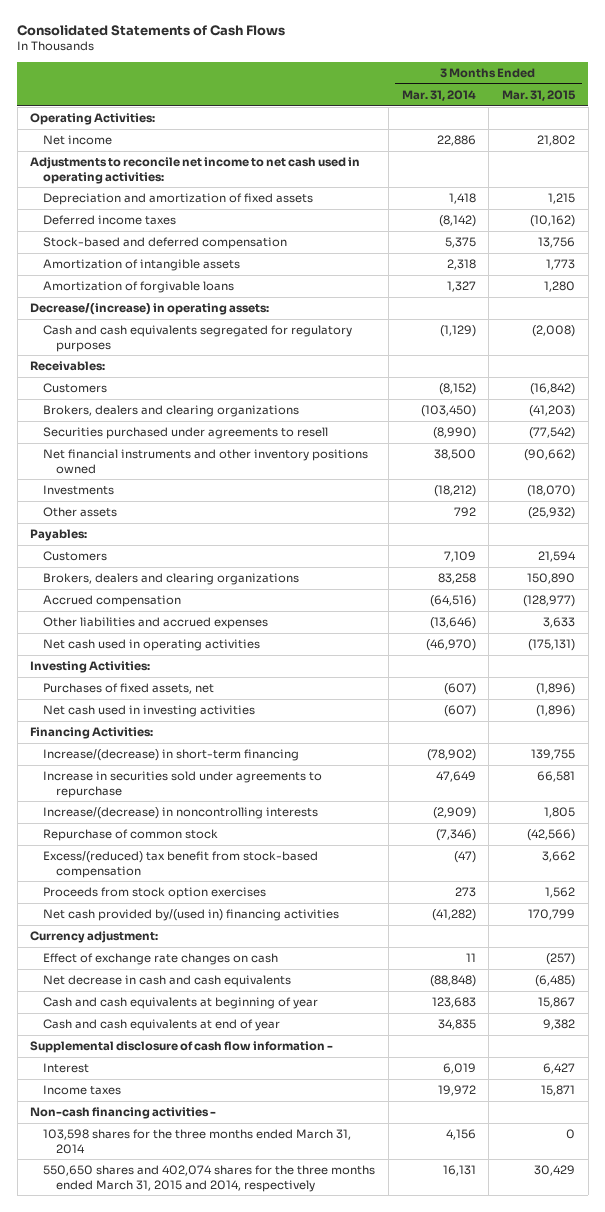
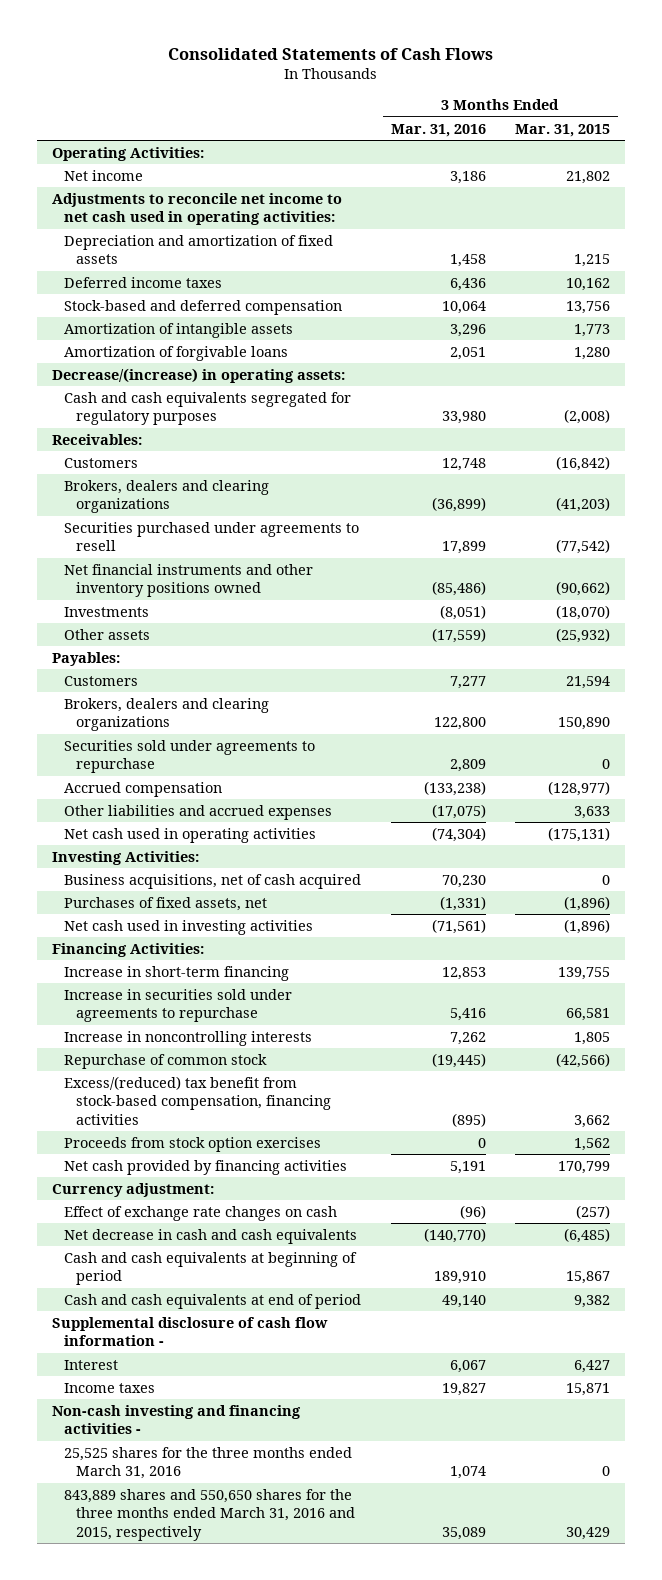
- | 3 Months Ended Mar. 31, 2014 | 3 Months Ended Mar. 31, 2015
+ | 3 Months Ended Mar. 31, 2016 | 3 Months Ended Mar. 31, 2015
- Deferred income taxes | (8,142) | (10,162)
+ Deferred income taxes | 6,436 | 10,162
+ Securities sold under agreements to repurchase | 2,809 | 0
+ Business acquisitions, net of cash acquired | 70,230 | 0
- Increase/(decrease) in short-term financing | (78,902) | 139,755
+ Increase in short-term financing | 12,853 | 139,755
- Increase/(decrease) in noncontrolling interests | (2,909) | 1,805
+ Increase in noncontrolling interests | 7,262 | 1,805
- Excess/(reduced) tax benefit from stock-based compensation | (47) | 3,662
+ Excess/(reduced) tax benefit from stock-based compensation, financing activities | (895) | 3,662
- Net cash provided by/(used in) financing activities | (41,282) | 170,799
+ Net cash provided by financing activities | 5,191 | 170,799
- Cash and cash equivalents at beginning of year | 123,683 | 15,867
- Cash and cash equivalents at end of year | 34,835 | 9,382
+ Cash and cash equivalents at beginning of period | 189,910 | 15,867
+ Cash and cash equivalents at end of period | 49,140 | 9,382
- Non-cash financing activities -
- 103,598 shares for the three months ended March 31, 2014 | 4,156 | 0
- 550,650 shares and 402,074 shares for the three months ended March 31, 2015 and 2014, respectively | 16,131 | 30,429
+ Non-cash investing and financing activities -
+ 25,525 shares for the three months ended March 31, 2016 | 1,074 | 0
+ 843,889 shares and 550,650 shares for the three months ended March 31, 2016 and 2015, respectively | 35,089 | 30,429

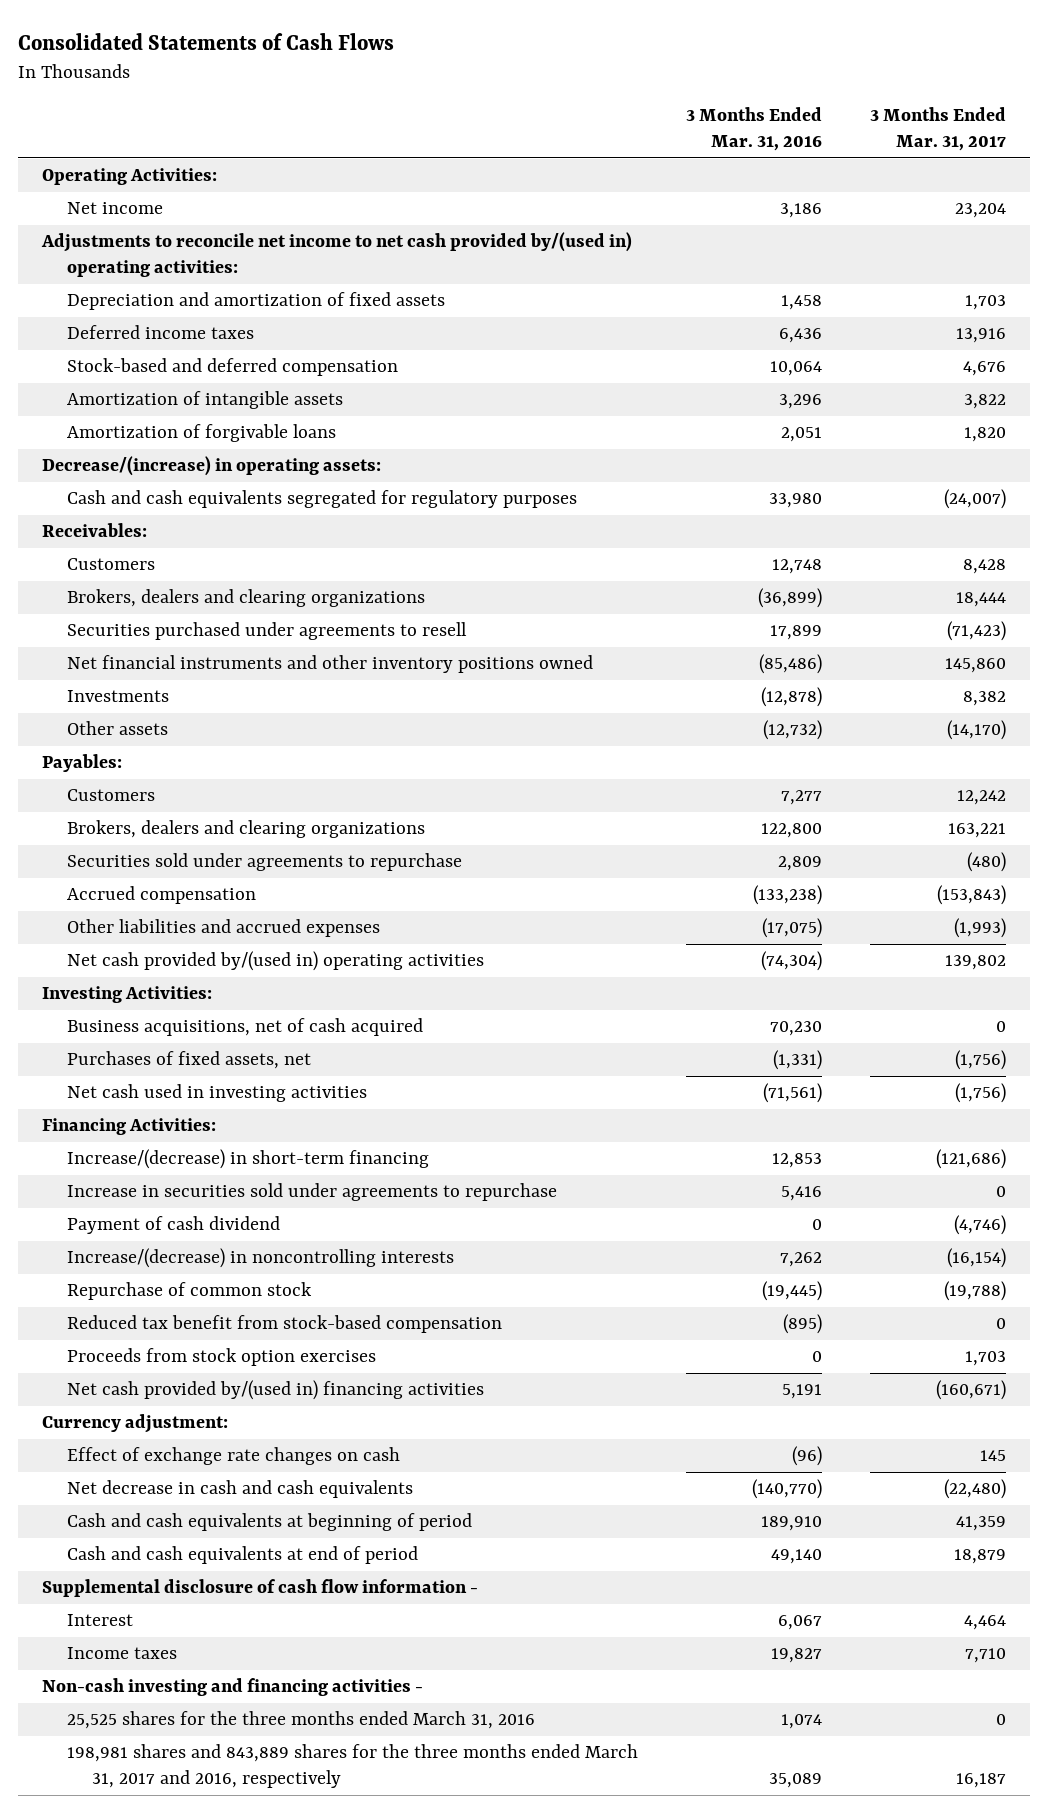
- | 3 Months Ended Mar. 31, 2016 | 3 Months Ended Mar. 31, 2015
+ | 3 Months Ended Mar. 31, 2016 | 3 Months Ended Mar. 31, 2017
- Adjustments to reconcile net income to net cash used in operating activities:
+ Adjustments to reconcile net income to net cash provided by/(used in) operating activities:
- Investments | (8,051) | (18,070)
- Other assets | (17,559) | (25,932)
+ Investments | (12,878) | 8,382
+ Other assets | (12,732) | (14,170)
- Net cash used in operating activities | (74,304) | (175,131)
+ Net cash provided by/(used in) operating activities | (74,304) | 139,802
- Increase in short-term financing | 12,853 | 139,755
+ Increase/(decrease) in short-term financing | 12,853 | (121,686)
- Increase in noncontrolling interests | 7,262 | 1,805
+ Payment of cash dividend | 0 | (4,746)
+ Increase/(decrease) in noncontrolling interests | 7,262 | (16,154)
- Excess/(reduced) tax benefit from stock-based compensation, financing activities | (895) | 3,662
+ Reduced tax benefit from stock-based compensation | (895) | 0
- Net cash provided by financing activities | 5,191 | 170,799
+ Net cash provided by/(used in) financing activities | 5,191 | (160,671)
- 843,889 shares and 550,650 shares for the three months ended March 31, 2016 and 2015, respectively | 35,089 | 30,429
+ 198,981 shares and 843,889 shares for the three months ended March 31, 2017 and 2016, respectively | 35,089 | 16,187

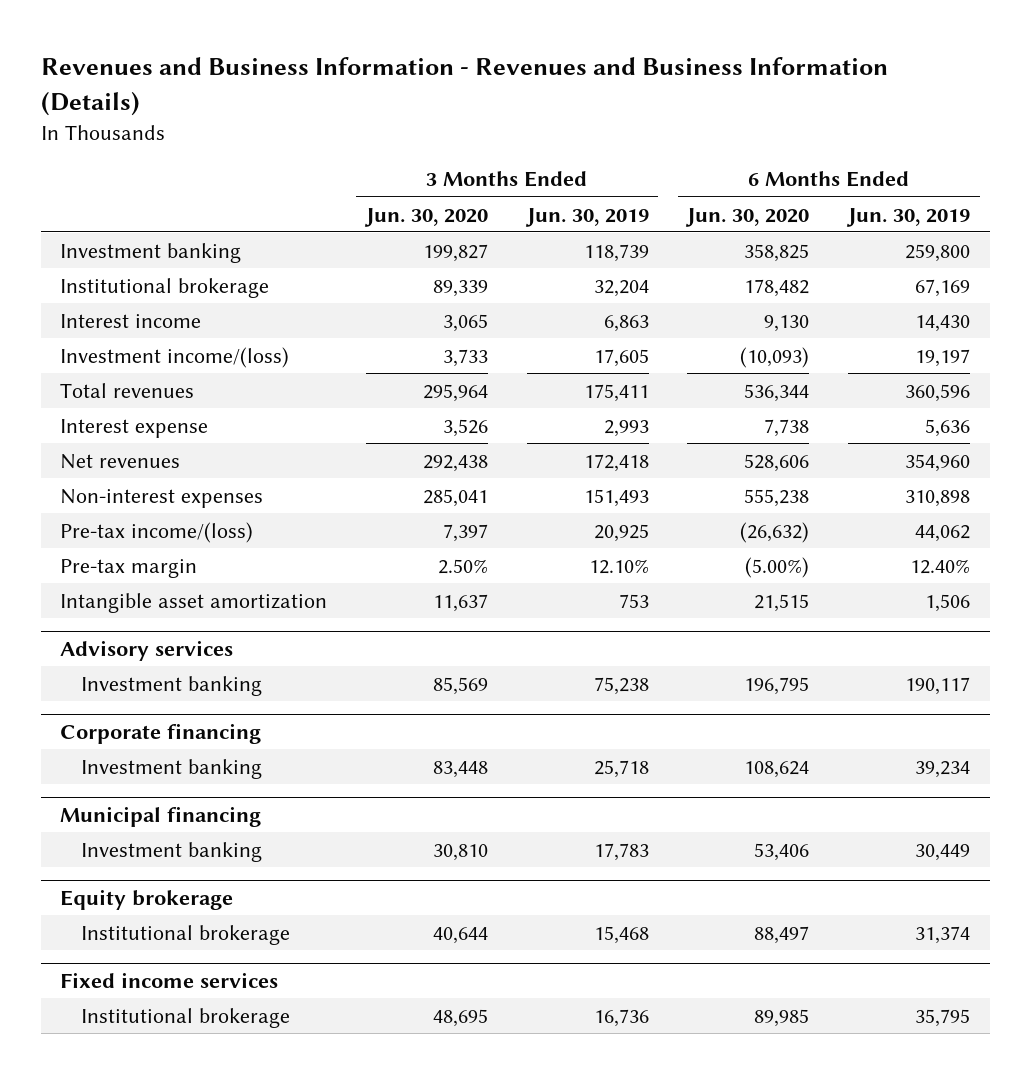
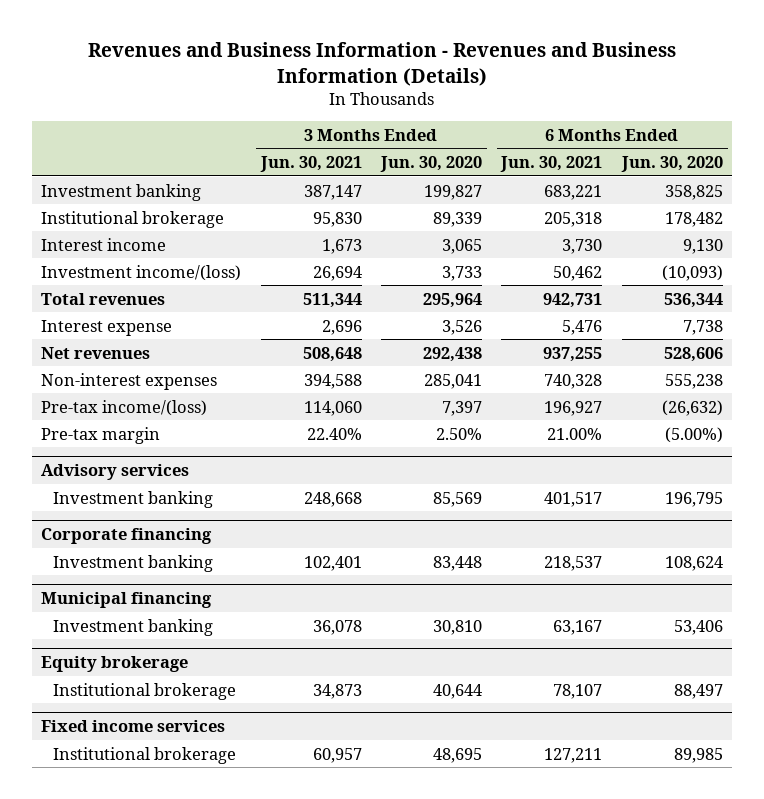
- | 3 Months Ended Jun. 30, 2020 | 3 Months Ended Jun. 30, 2019 | 6 Months Ended Jun. 30, 2020 | 6 Months Ended Jun. 30, 2019
+ | 3 Months Ended Jun. 30, 2021 | 3 Months Ended Jun. 30, 2020 | 6 Months Ended Jun. 30, 2021 | 6 Months Ended Jun. 30, 2020
- Intangible asset amortization | 11,637 | 753 | 21,515 | 1,506

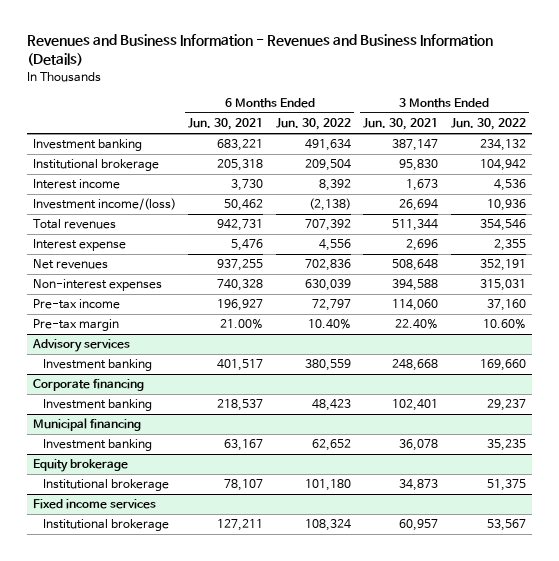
- | 3 Months Ended Jun. 30, 2021 | 3 Months Ended Jun. 30, 2020 | 6 Months Ended Jun. 30, 2021 | 6 Months Ended Jun. 30, 2020
+ | 6 Months Ended Jun. 30, 2021 | 6 Months Ended Jun. 30, 2022 | 3 Months Ended Jun. 30, 2021 | 3 Months Ended Jun. 30, 2022
- Pre-tax income/(loss) | 114,060 | 7,397 | 196,927 | (26,632)
+ Pre-tax income | 196,927 | 72,797 | 114,060 | 37,160

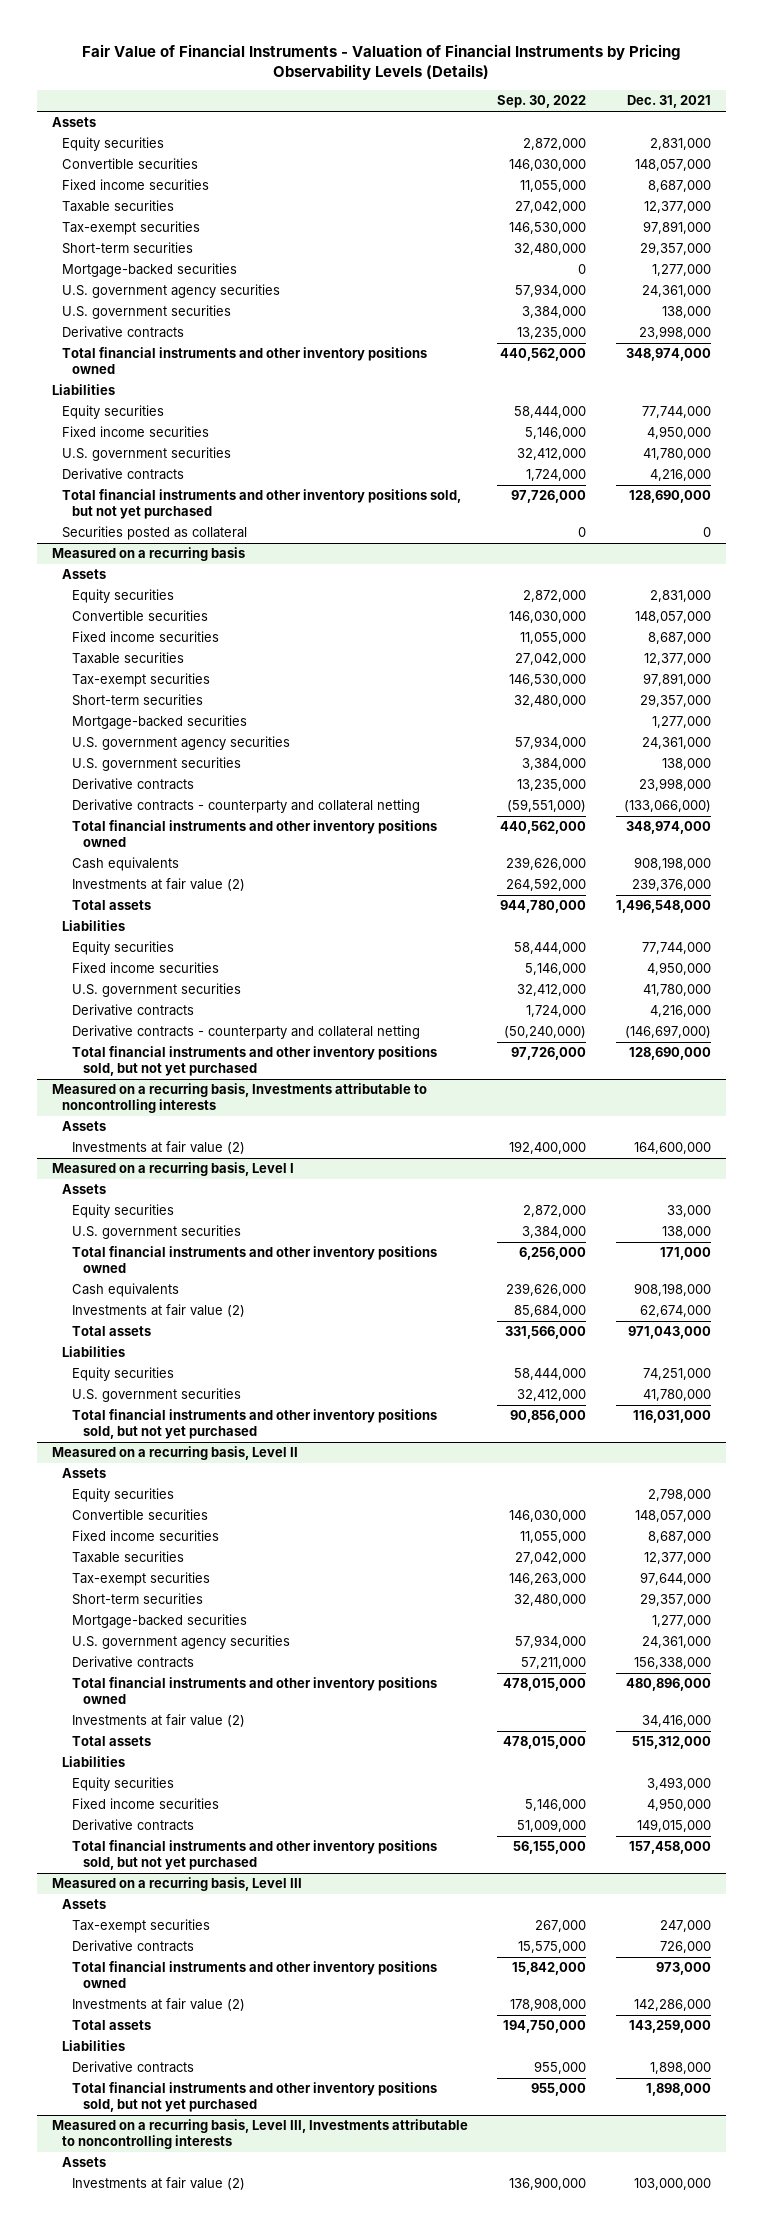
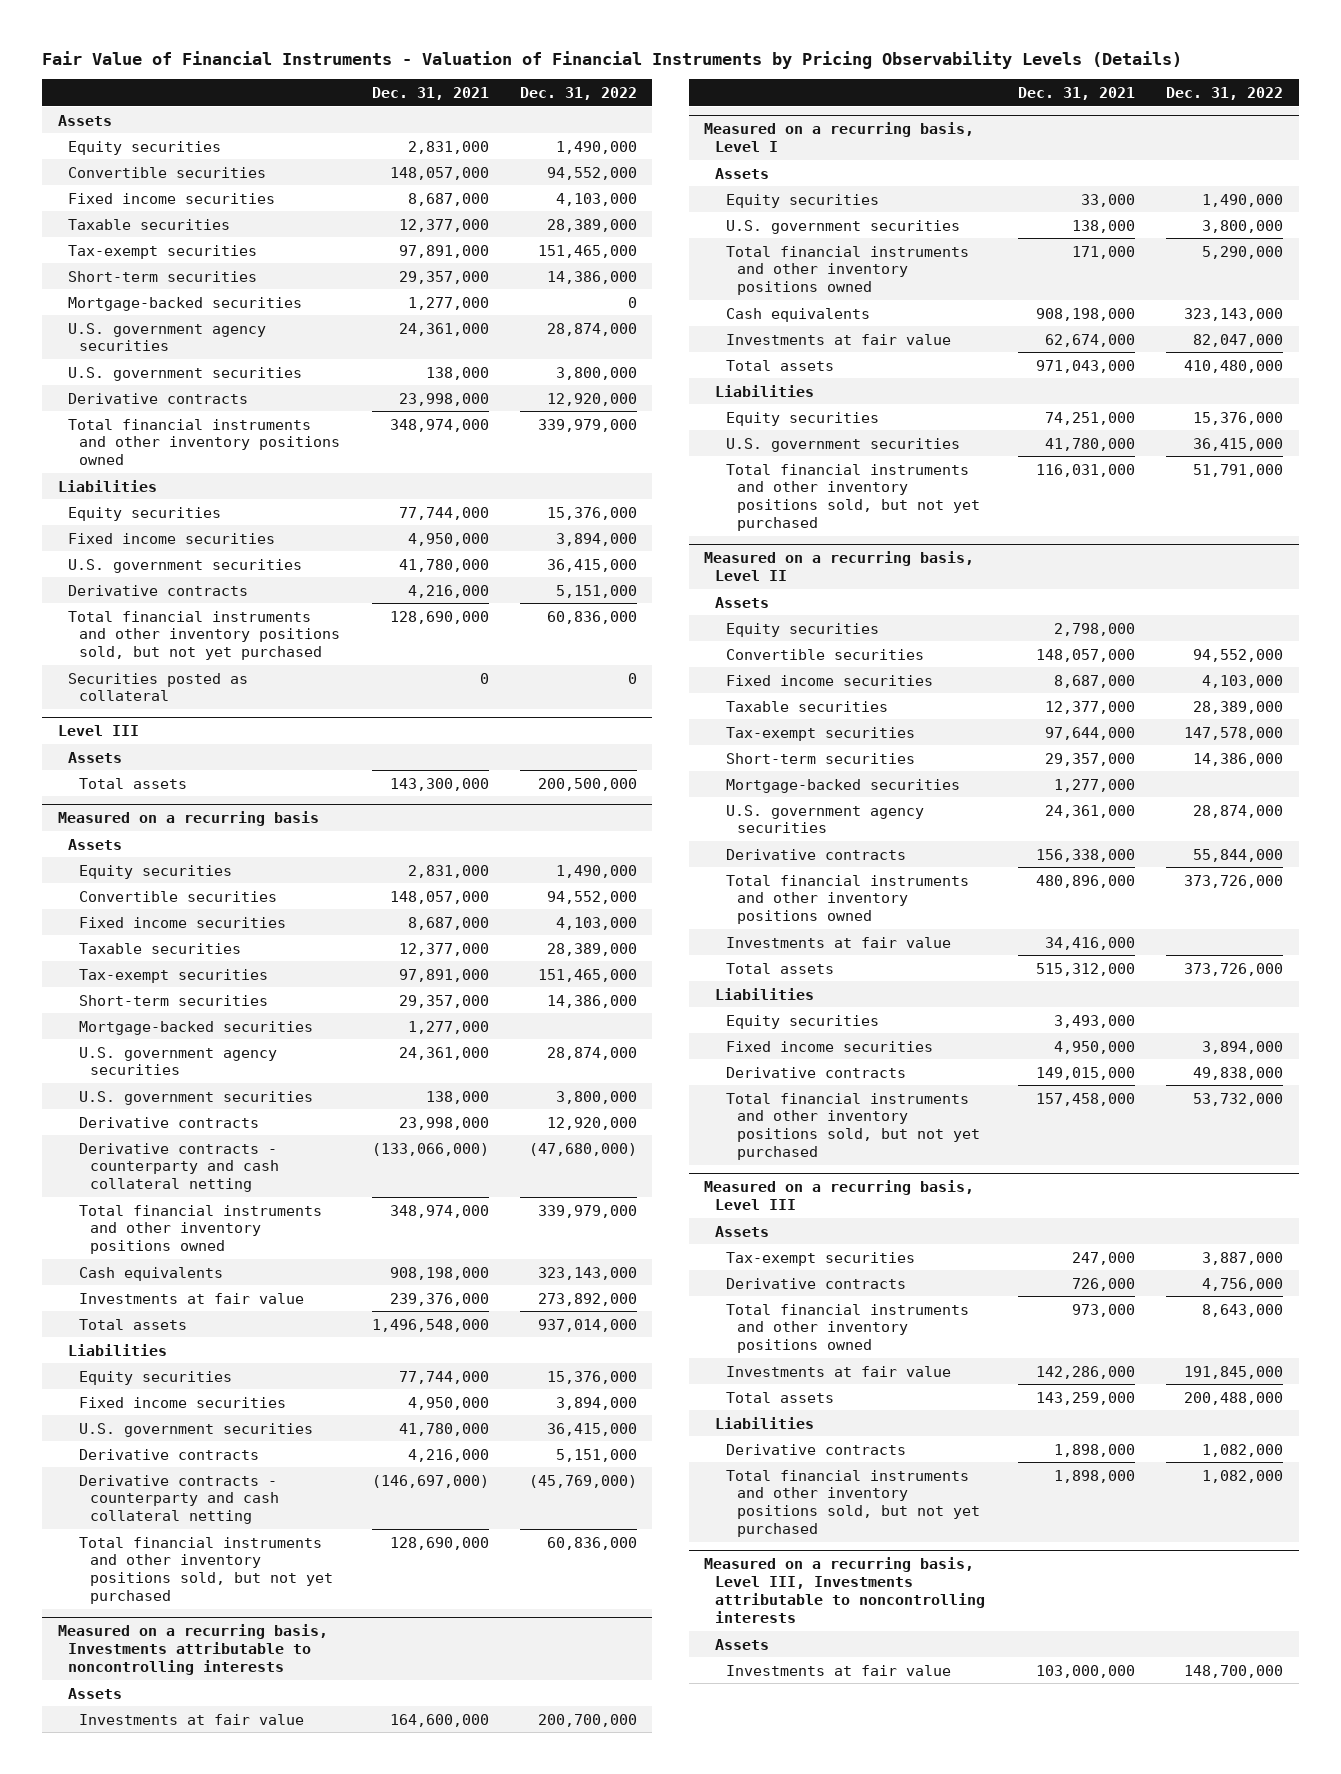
- | Sep. 30, 2022 | Dec. 31, 2021
+ | Dec. 31, 2021 | Dec. 31, 2022
+ Level III
+ Assets
+ Total assets | 143,300,000 | 200,500,000
@ Measured on a recurring basis
- Derivative contracts - counterparty and collateral netting | (59,551,000) | (133,066,000)
+ Derivative contracts - counterparty and cash collateral netting | (133,066,000) | (47,680,000)
- Investments at fair value (2) | 264,592,000 | 239,376,000
+ Investments at fair value | 239,376,000 | 273,892,000
- Derivative contracts - counterparty and collateral netting | (50,240,000) | (146,697,000)
+ Derivative contracts - counterparty and cash collateral netting | (146,697,000) | (45,769,000)
@ Measured on a recurring basis, Investments attributable to noncontrolling interests
- Investments at fair value (2) | 192,400,000 | 164,600,000
+ Investments at fair value | 164,600,000 | 200,700,000
@ Measured on a recurring basis, Level I
- Investments at fair value (2) | 85,684,000 | 62,674,000
+ Investments at fair value | 62,674,000 | 82,047,000
@ Measured on a recurring basis, Level II
- Investments at fair value (2) | | 34,416,000
+ Investments at fair value | 34,416,000 |
@ Measured on a recurring basis, Level III
- Investments at fair value (2) | 178,908,000 | 142,286,000
+ Investments at fair value | 142,286,000 | 191,845,000
@ Measured on a recurring basis, Level III, Investments attributable to noncontrolling interests
- Investments at fair value (2) | 136,900,000 | 103,000,000
+ Investments at fair value | 103,000,000 | 148,700,000

